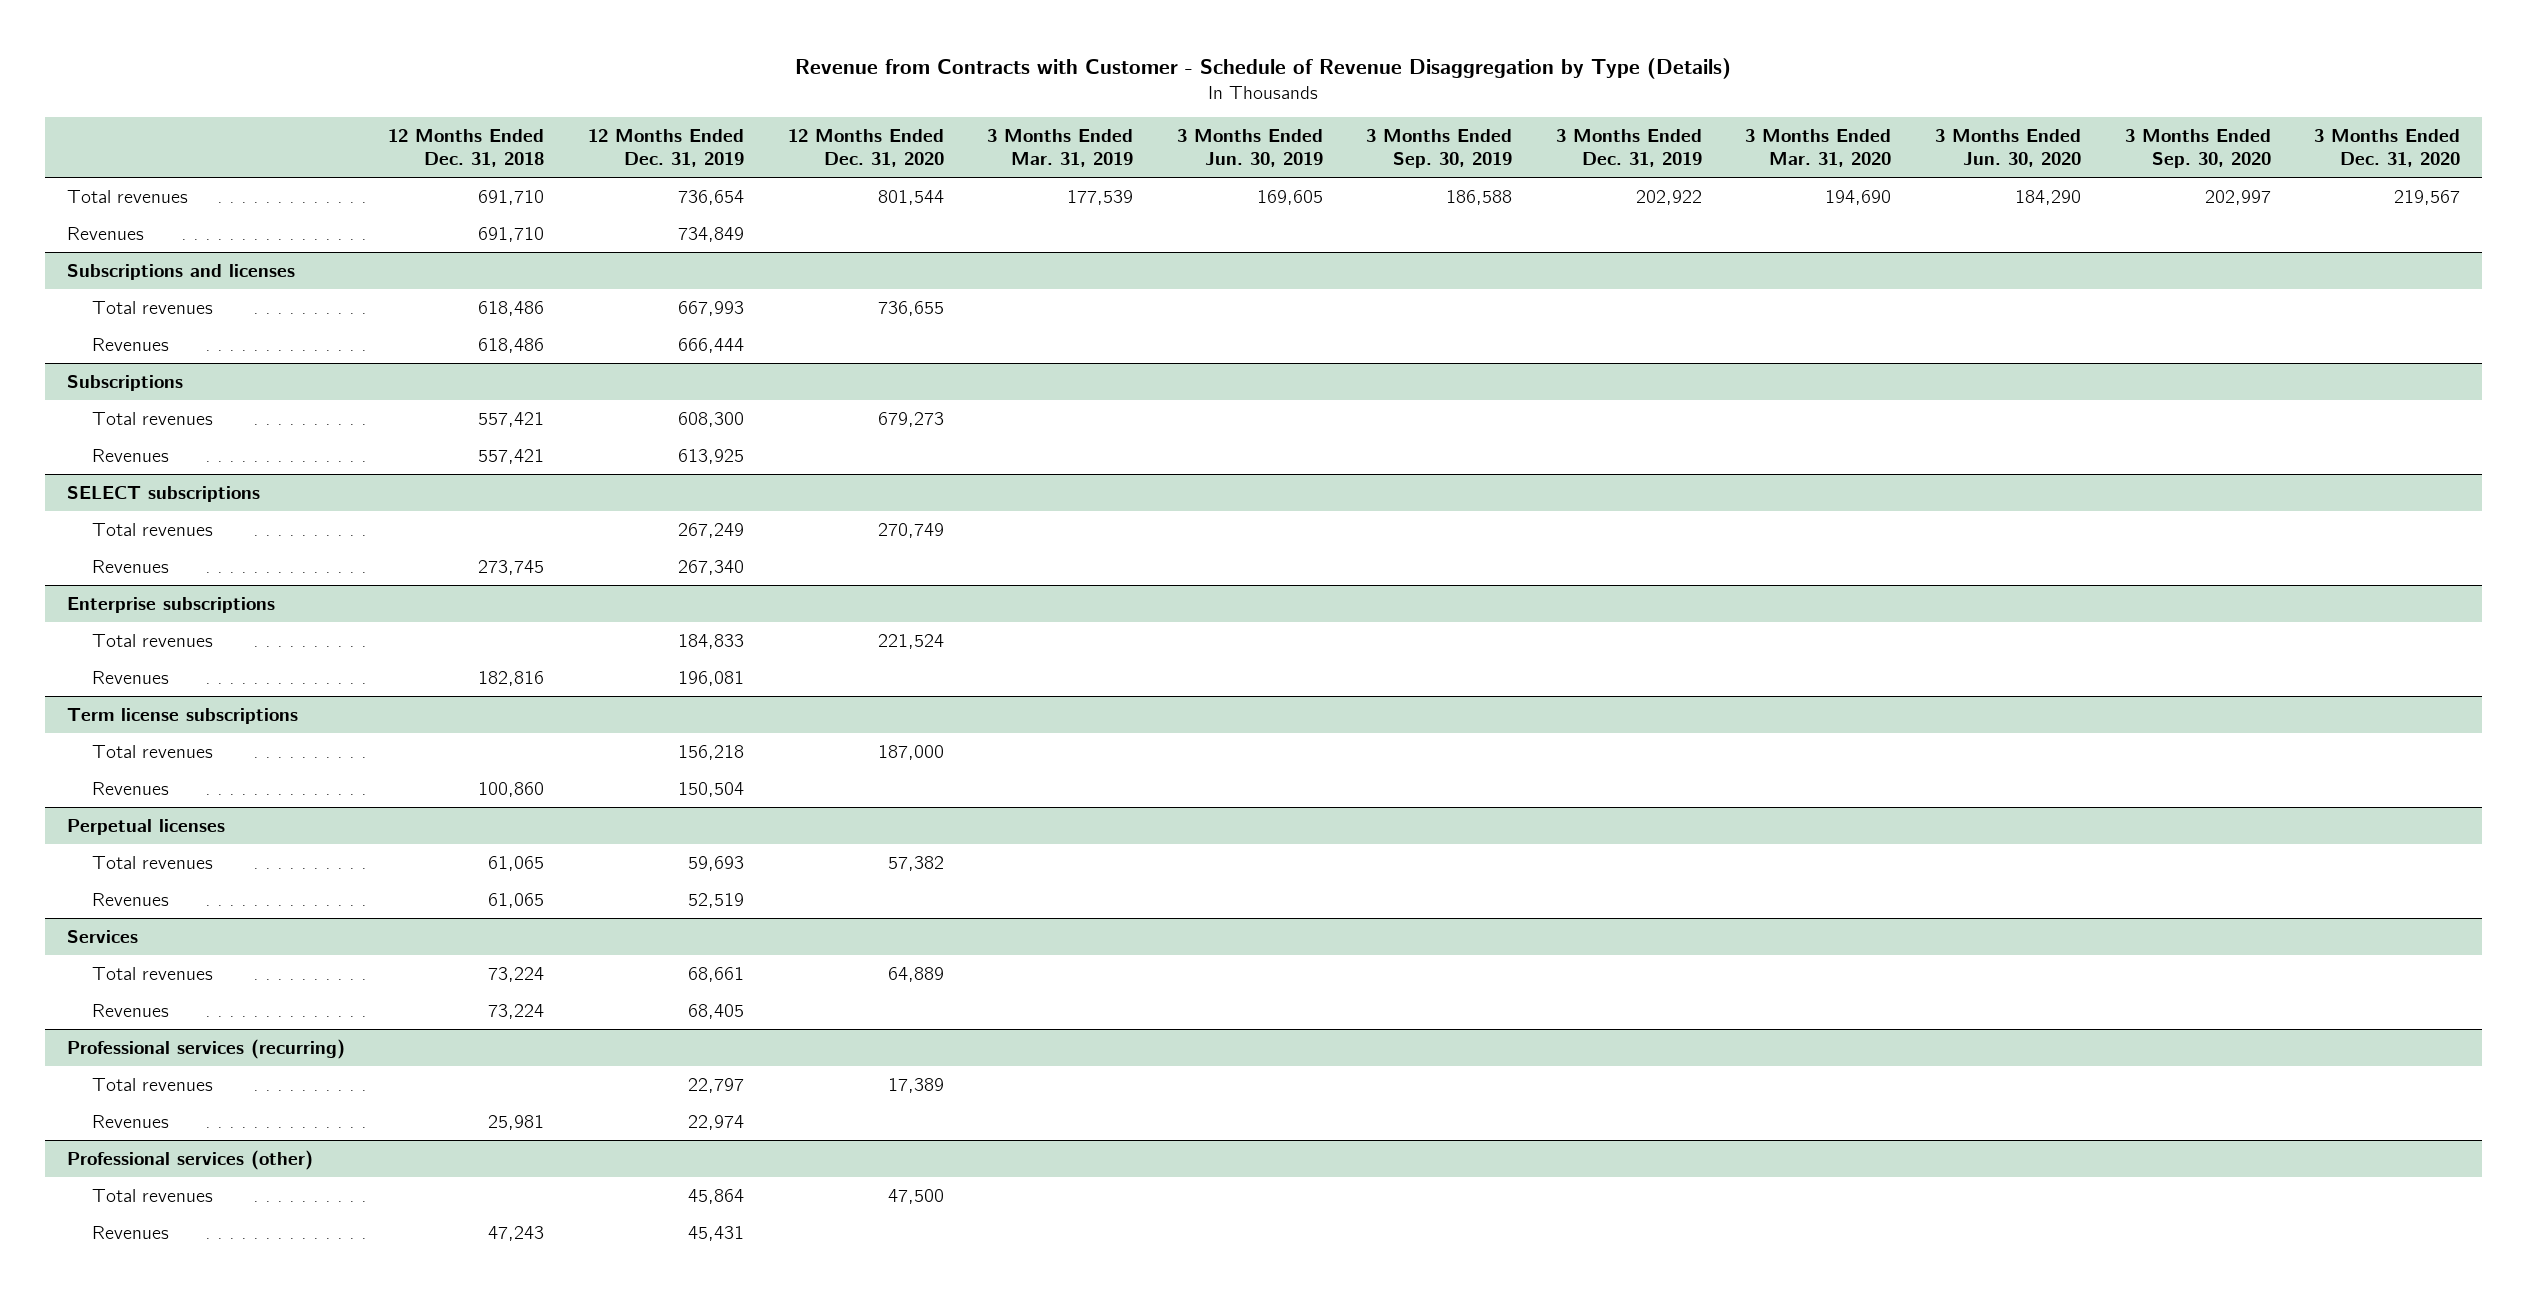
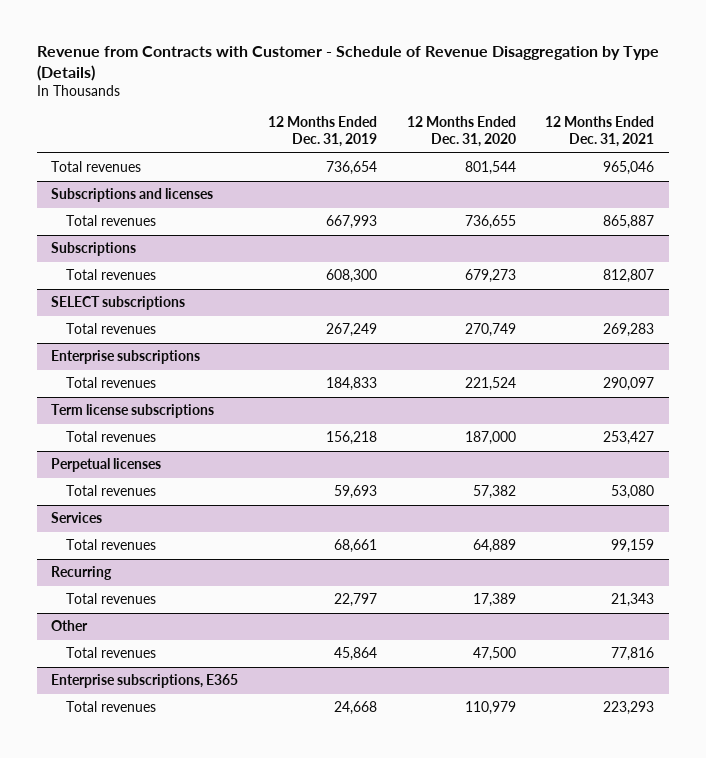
- | 12 Months Ended Dec. 31, 2018 | 12 Months Ended Dec. 31, 2019 | 12 Months Ended Dec. 31, 2020 | 3 Months Ended Mar. 31, 2019 | 3 Months Ended Jun. 30, 2019 | 3 Months Ended Sep. 30, 2019 | 3 Months Ended Dec. 31, 2019 | 3 Months Ended Mar. 31, 2020 | 3 Months Ended Jun. 30, 2020 | 3 Months Ended Sep. 30, 2020 | 3 Months Ended Dec. 31, 2020
+ | 12 Months Ended Dec. 31, 2019 | 12 Months Ended Dec. 31, 2020 | 12 Months Ended Dec. 31, 2021
- Revenues | 691,710 | 734,849 | | | | | | | | |
@ Subscriptions and licenses
- Revenues | 618,486 | 666,444 | | | | | | | | |
@ Subscriptions
- Revenues | 557,421 | 613,925 | | | | | | | | |
@ SELECT subscriptions
- Revenues | 273,745 | 267,340 | | | | | | | | |
@ Enterprise subscriptions
- Revenues | 182,816 | 196,081 | | | | | | | | |
@ Term license subscriptions
- Revenues | 100,860 | 150,504 | | | | | | | | |
@ Perpetual licenses
- Revenues | 61,065 | 52,519 | | | | | | | | |
@ Services
- Revenues | 73,224 | 68,405 | | | | | | | | |
- Professional services (recurring)
+ Recurring
- Revenues | 25,981 | 22,974 | | | | | | | | |
- Professional services (other)
+ Other
- Revenues | 47,243 | 45,431 | | | | | | | | |
+ Enterprise subscriptions, E365
+ Total revenues | 24,668 | 110,979 | 223,293

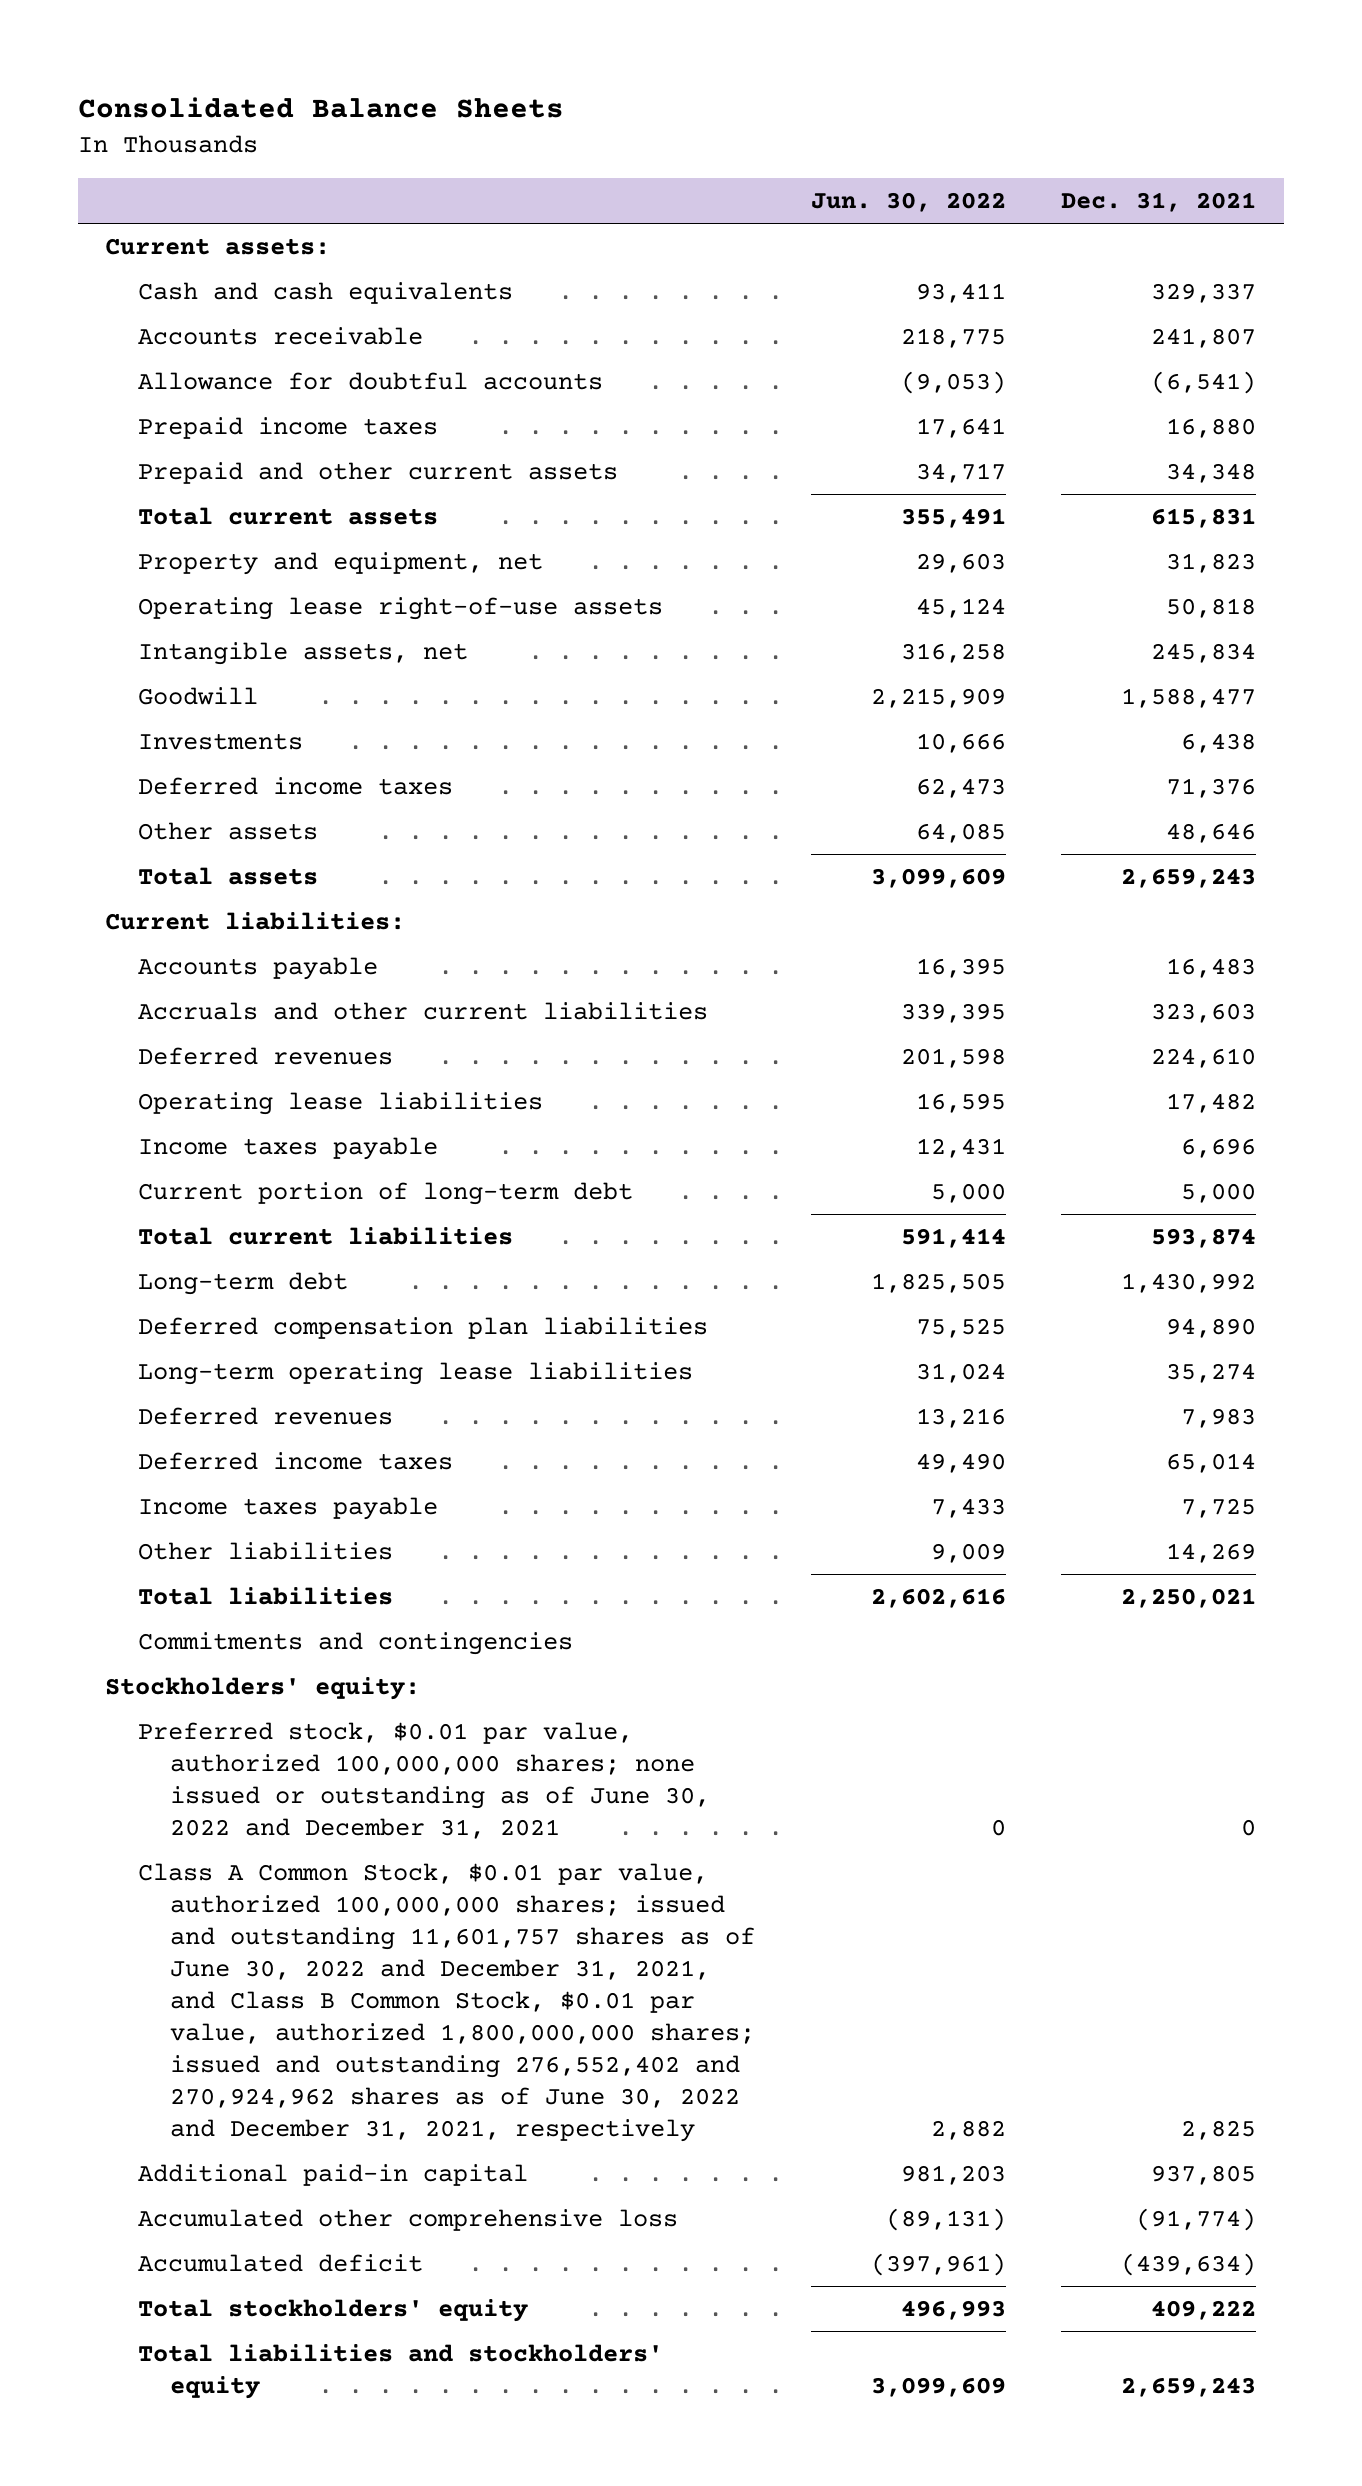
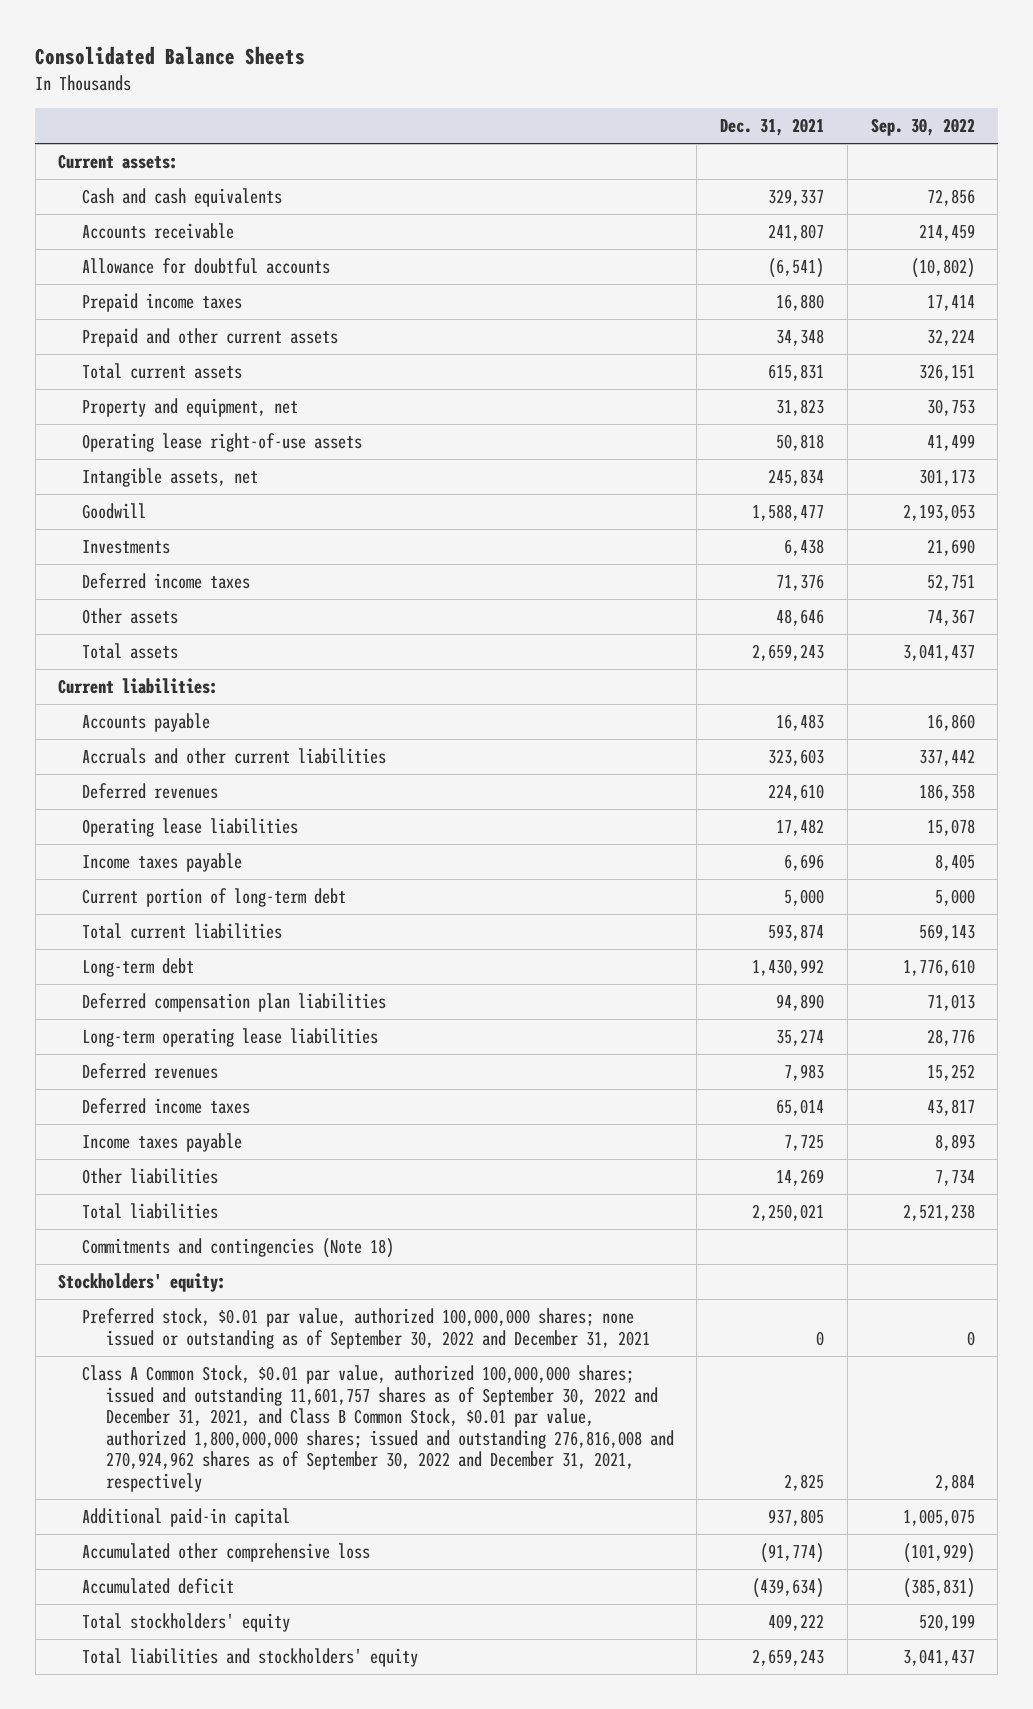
- | Jun. 30, 2022 | Dec. 31, 2021
+ | Dec. 31, 2021 | Sep. 30, 2022
- Commitments and contingencies
+ Commitments and contingencies (Note 18)
- Preferred stock, $0.01 par value, authorized 100,000,000 shares; none issued or outstanding as of June 30, 2022 and December 31, 2021 | 0 | 0
- Class A Common Stock, $0.01 par value, authorized 100,000,000 shares; issued and outstanding 11,601,757 shares as of June 30, 2022 and December 31, 2021, and Class B Common Stock, $0.01 par value, authorized 1,800,000,000 shares; issued and outstanding 276,552,402 and 270,924,962 shares as of June 30, 2022 and December 31, 2021, respectively | 2,882 | 2,825
+ Preferred stock, $0.01 par value, authorized 100,000,000 shares; none issued or outstanding as of September 30, 2022 and December 31, 2021 | 0 | 0
+ Class A Common Stock, $0.01 par value, authorized 100,000,000 shares; issued and outstanding 11,601,757 shares as of September 30, 2022 and December 31, 2021, and Class B Common Stock, $0.01 par value, authorized 1,800,000,000 shares; issued and outstanding 276,816,008 and 270,924,962 shares as of September 30, 2022 and December 31, 2021, respectively | 2,825 | 2,884

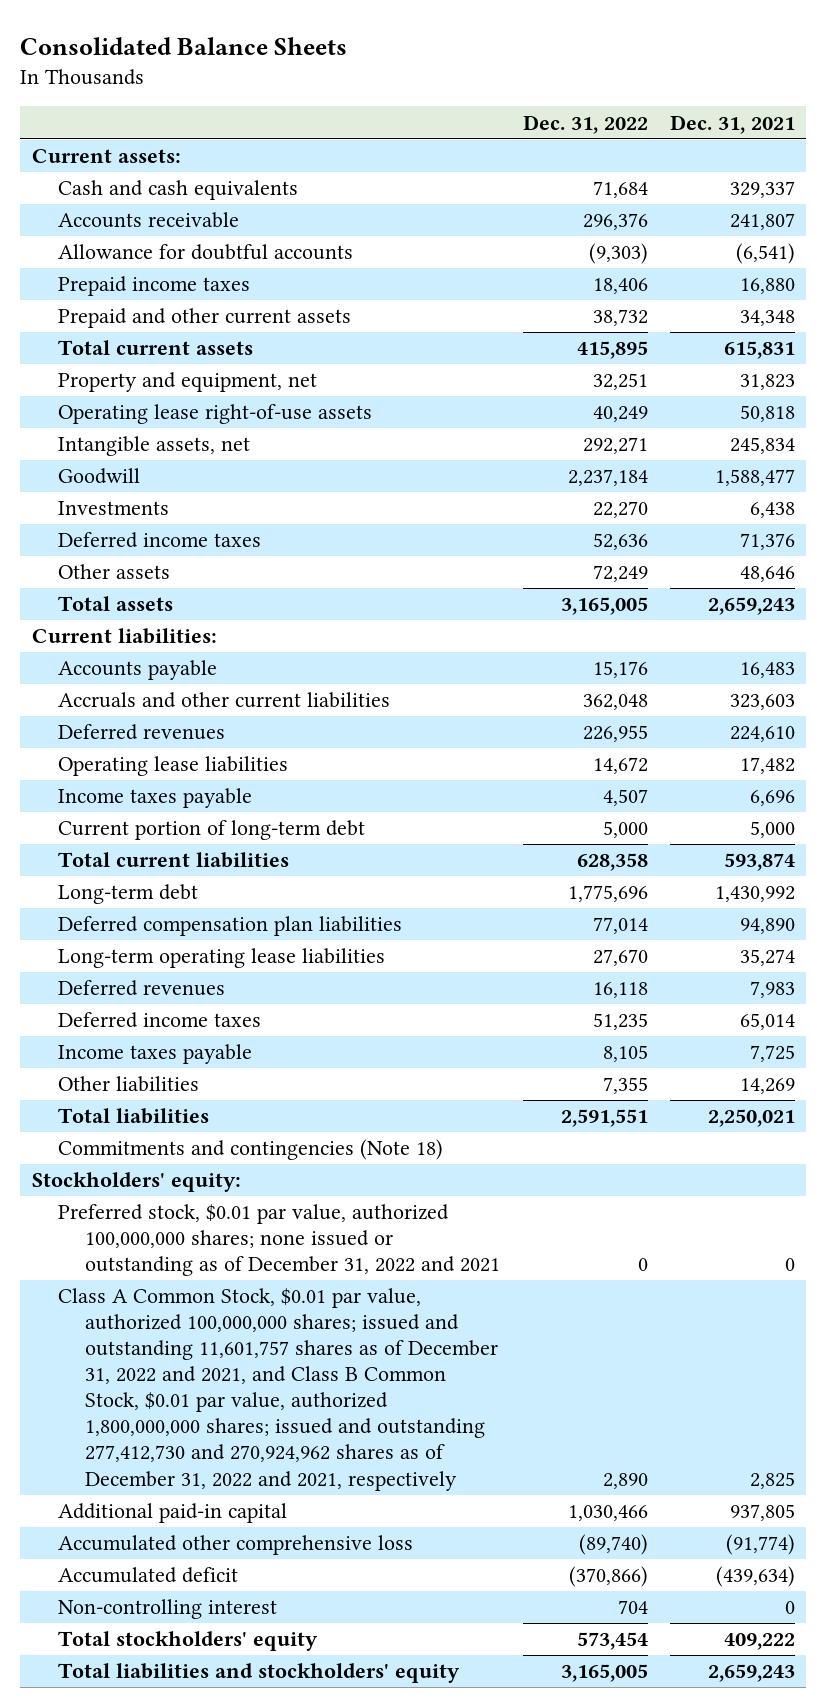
- | Dec. 31, 2021 | Sep. 30, 2022
+ | Dec. 31, 2022 | Dec. 31, 2021
- Preferred stock, $0.01 par value, authorized 100,000,000 shares; none issued or outstanding as of September 30, 2022 and December 31, 2021 | 0 | 0
- Class A Common Stock, $0.01 par value, authorized 100,000,000 shares; issued and outstanding 11,601,757 shares as of September 30, 2022 and December 31, 2021, and Class B Common Stock, $0.01 par value, authorized 1,800,000,000 shares; issued and outstanding 276,816,008 and 270,924,962 shares as of September 30, 2022 and December 31, 2021, respectively | 2,825 | 2,884
+ Preferred stock, $0.01 par value, authorized 100,000,000 shares; none issued or outstanding as of December 31, 2022 and 2021 | 0 | 0
+ Class A Common Stock, $0.01 par value, authorized 100,000,000 shares; issued and outstanding 11,601,757 shares as of December 31, 2022 and 2021, and Class B Common Stock, $0.01 par value, authorized 1,800,000,000 shares; issued and outstanding 277,412,730 and 270,924,962 shares as of December 31, 2022 and 2021, respectively | 2,890 | 2,825
+ Non-controlling interest | 704 | 0

